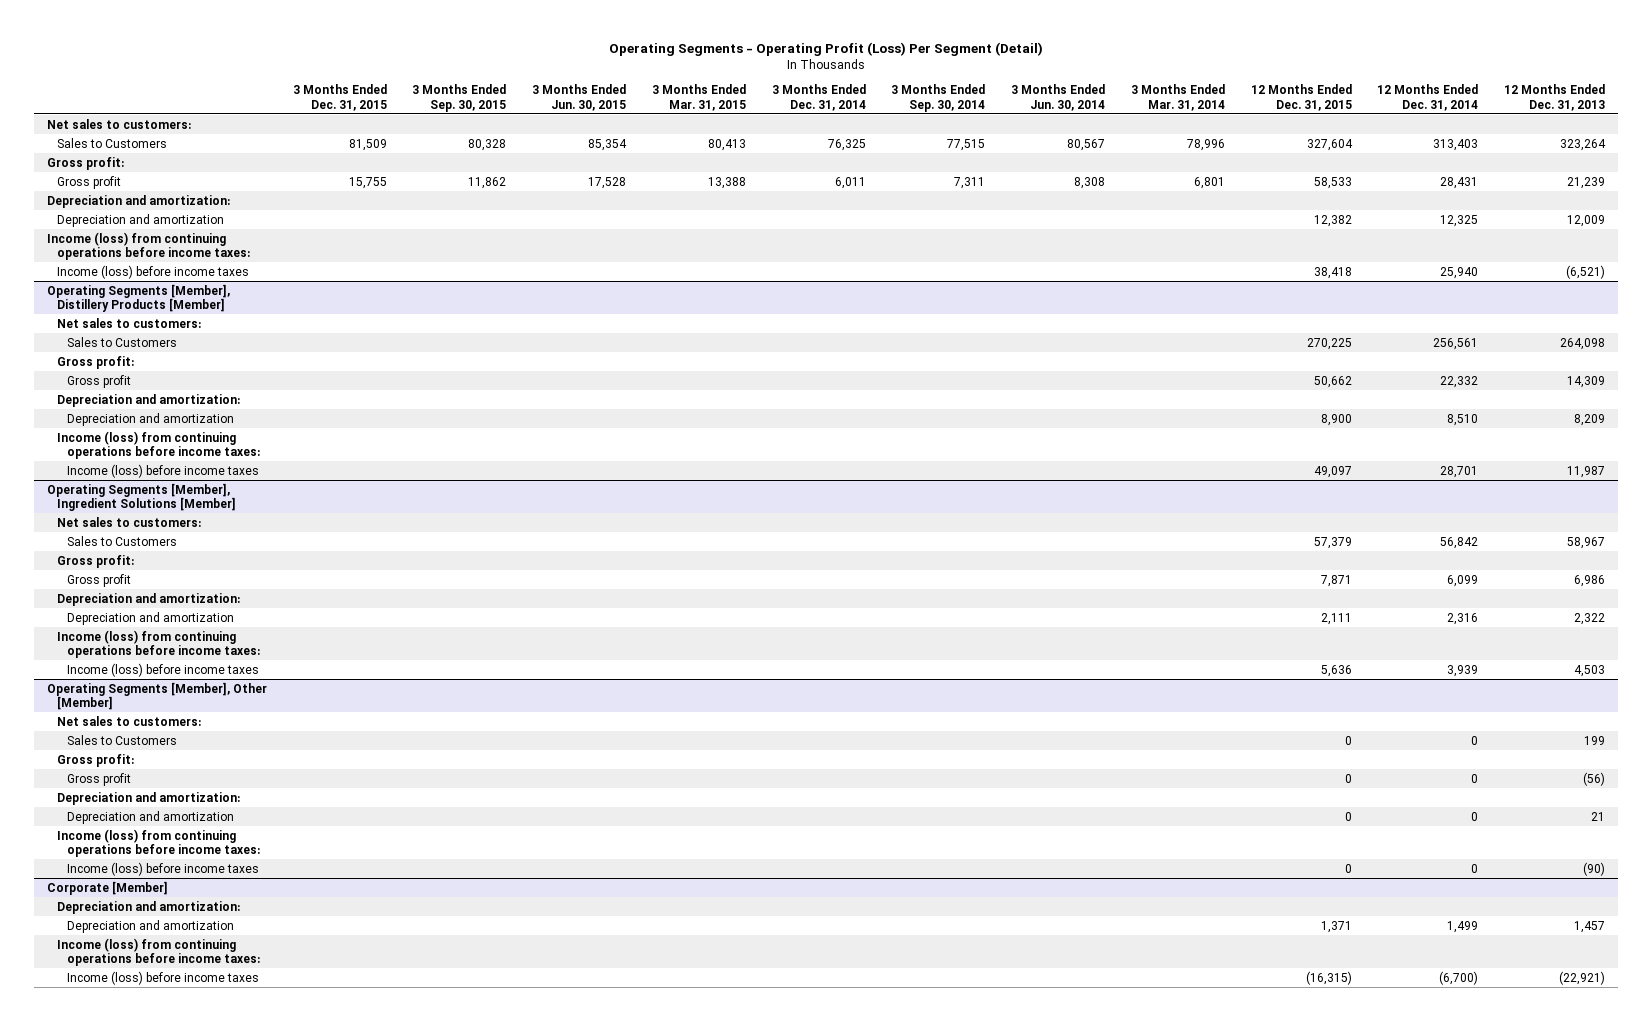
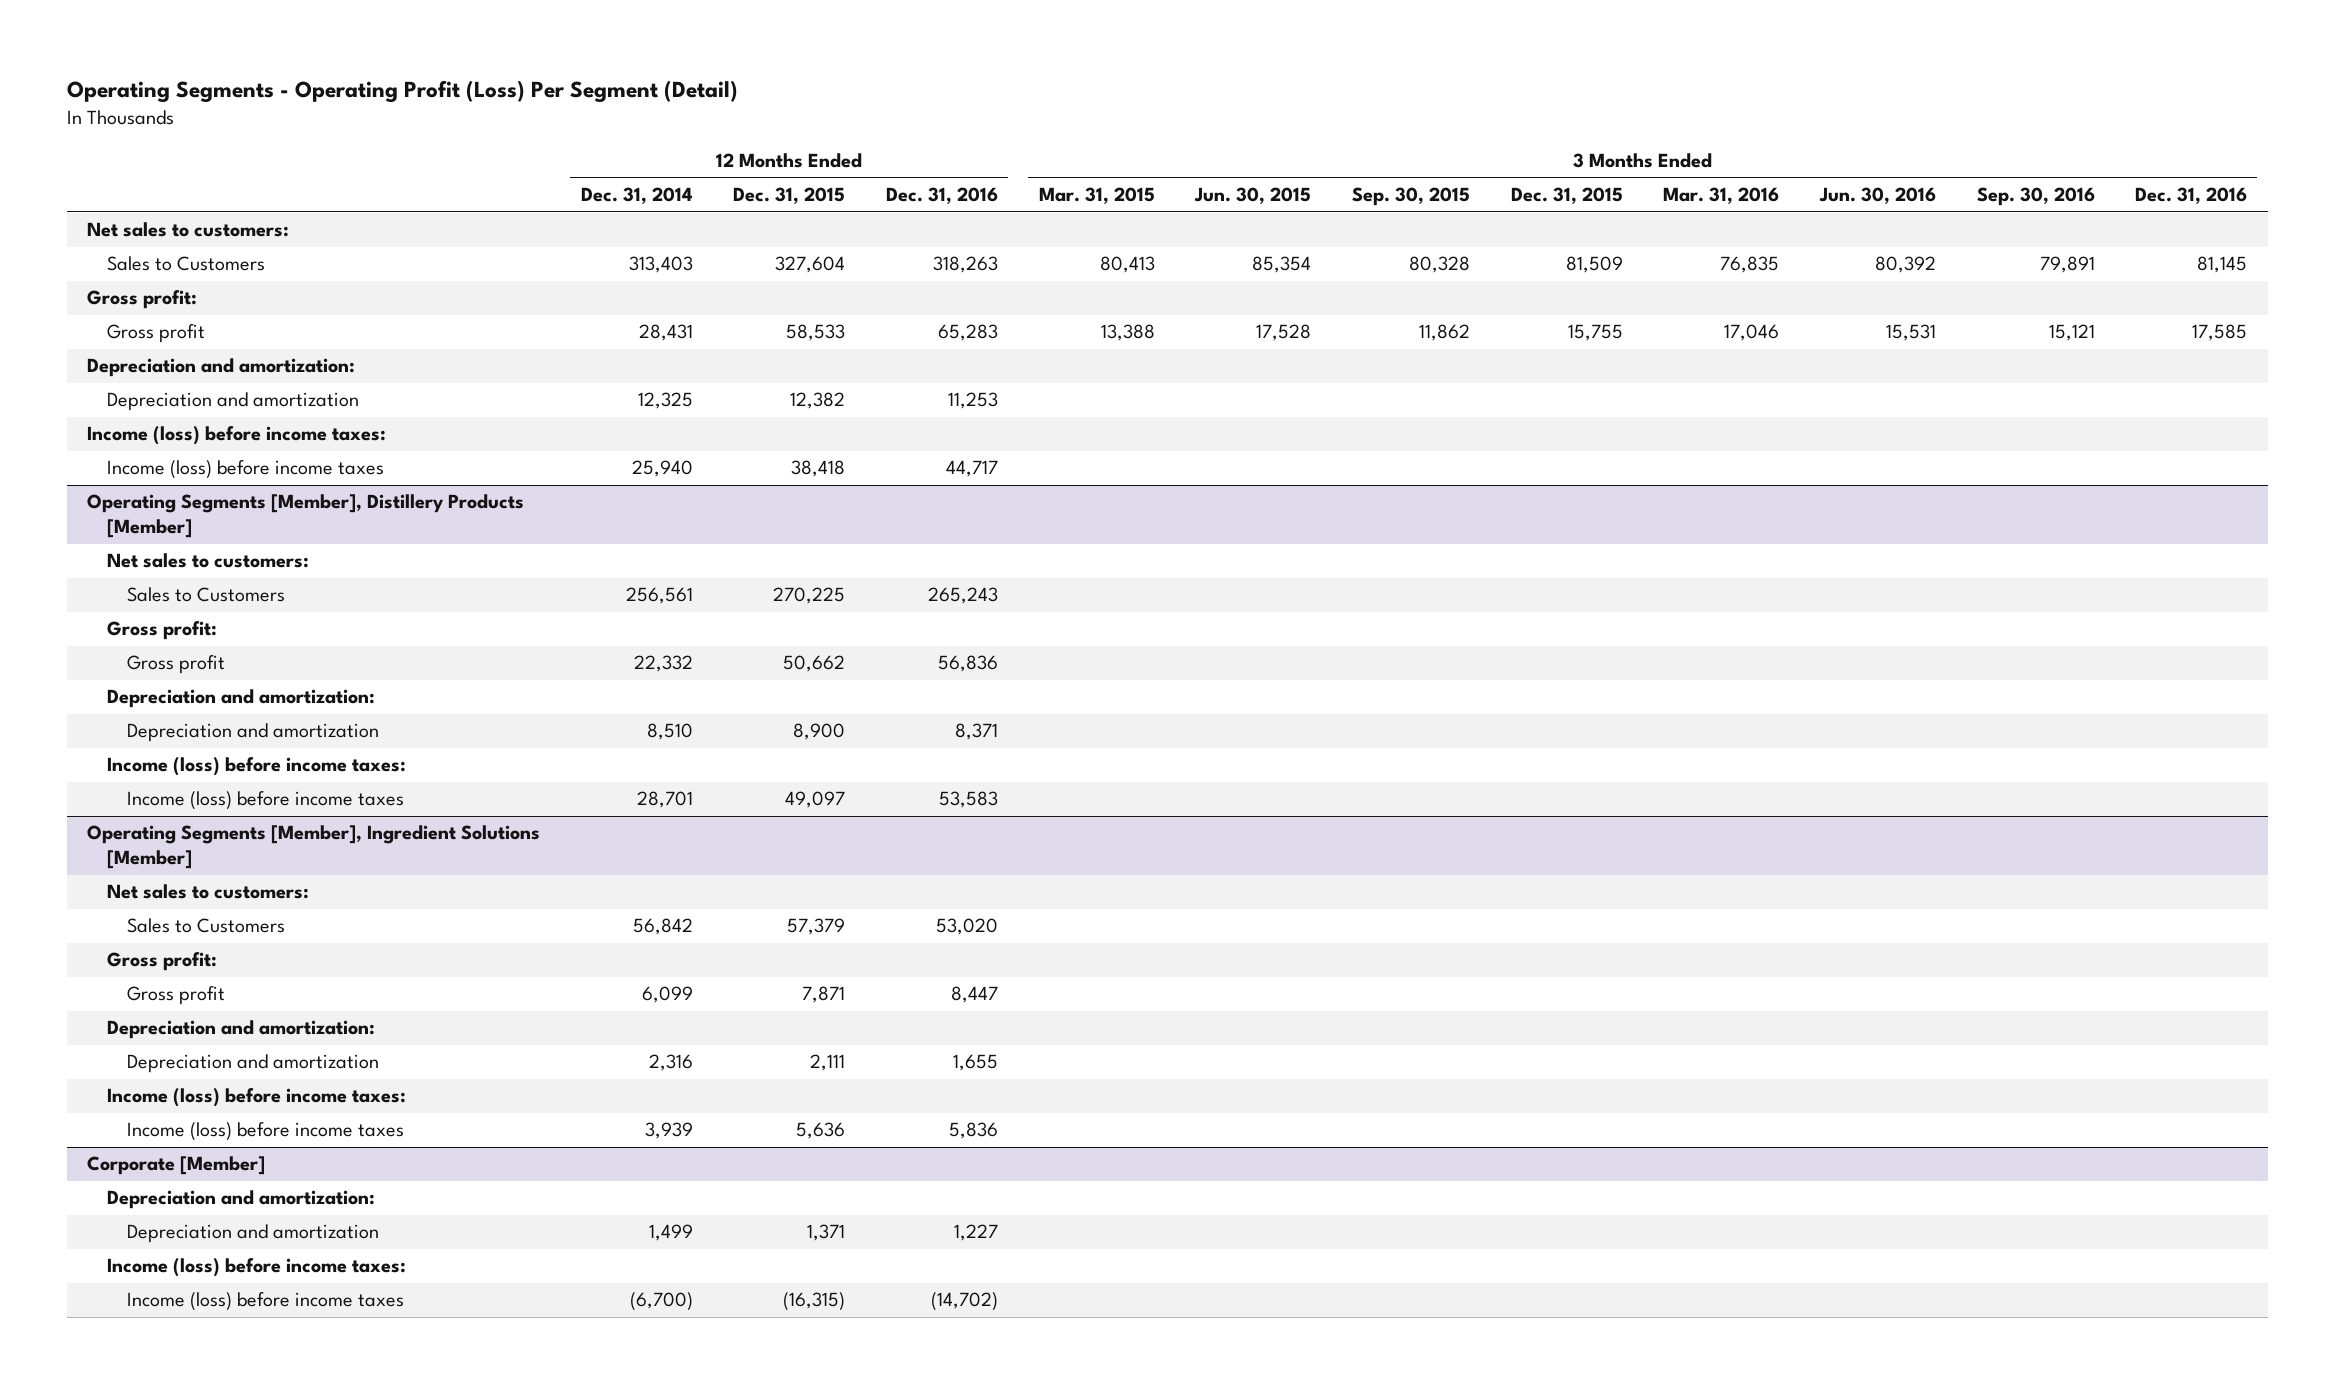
- | 3 Months Ended Dec. 31, 2015 | 3 Months Ended Sep. 30, 2015 | 3 Months Ended Jun. 30, 2015 | 3 Months Ended Mar. 31, 2015 | 3 Months Ended Dec. 31, 2014 | 3 Months Ended Sep. 30, 2014 | 3 Months Ended Jun. 30, 2014 | 3 Months Ended Mar. 31, 2014 | 12 Months Ended Dec. 31, 2015 | 12 Months Ended Dec. 31, 2014 | 12 Months Ended Dec. 31, 2013
+ | 12 Months Ended Dec. 31, 2014 | 12 Months Ended Dec. 31, 2015 | 12 Months Ended Dec. 31, 2016 | 3 Months Ended Mar. 31, 2015 | 3 Months Ended Jun. 30, 2015 | 3 Months Ended Sep. 30, 2015 | 3 Months Ended Dec. 31, 2015 | 3 Months Ended Mar. 31, 2016 | 3 Months Ended Jun. 30, 2016 | 3 Months Ended Sep. 30, 2016 | 3 Months Ended Dec. 31, 2016
- Income (loss) from continuing operations before income taxes:
+ Income (loss) before income taxes:
@ Operating Segments [Member], Distillery Products [Member]
- Income (loss) from continuing operations before income taxes:
+ Income (loss) before income taxes:
@ Operating Segments [Member], Ingredient Solutions [Member]
- Income (loss) from continuing operations before income taxes:
+ Income (loss) before income taxes:
- Operating Segments [Member], Other [Member]
- Net sales to customers:
- Sales to Customers | | | | | | | | | 0 | 0 | 199
- Gross profit:
- Gross profit | | | | | | | | | 0 | 0 | (56)
- Depreciation and amortization:
- Depreciation and amortization | | | | | | | | | 0 | 0 | 21
- Income (loss) from continuing operations before income taxes:
- Income (loss) before income taxes | | | | | | | | | 0 | 0 | (90)
@ Corporate [Member]
- Income (loss) from continuing operations before income taxes:
+ Income (loss) before income taxes:

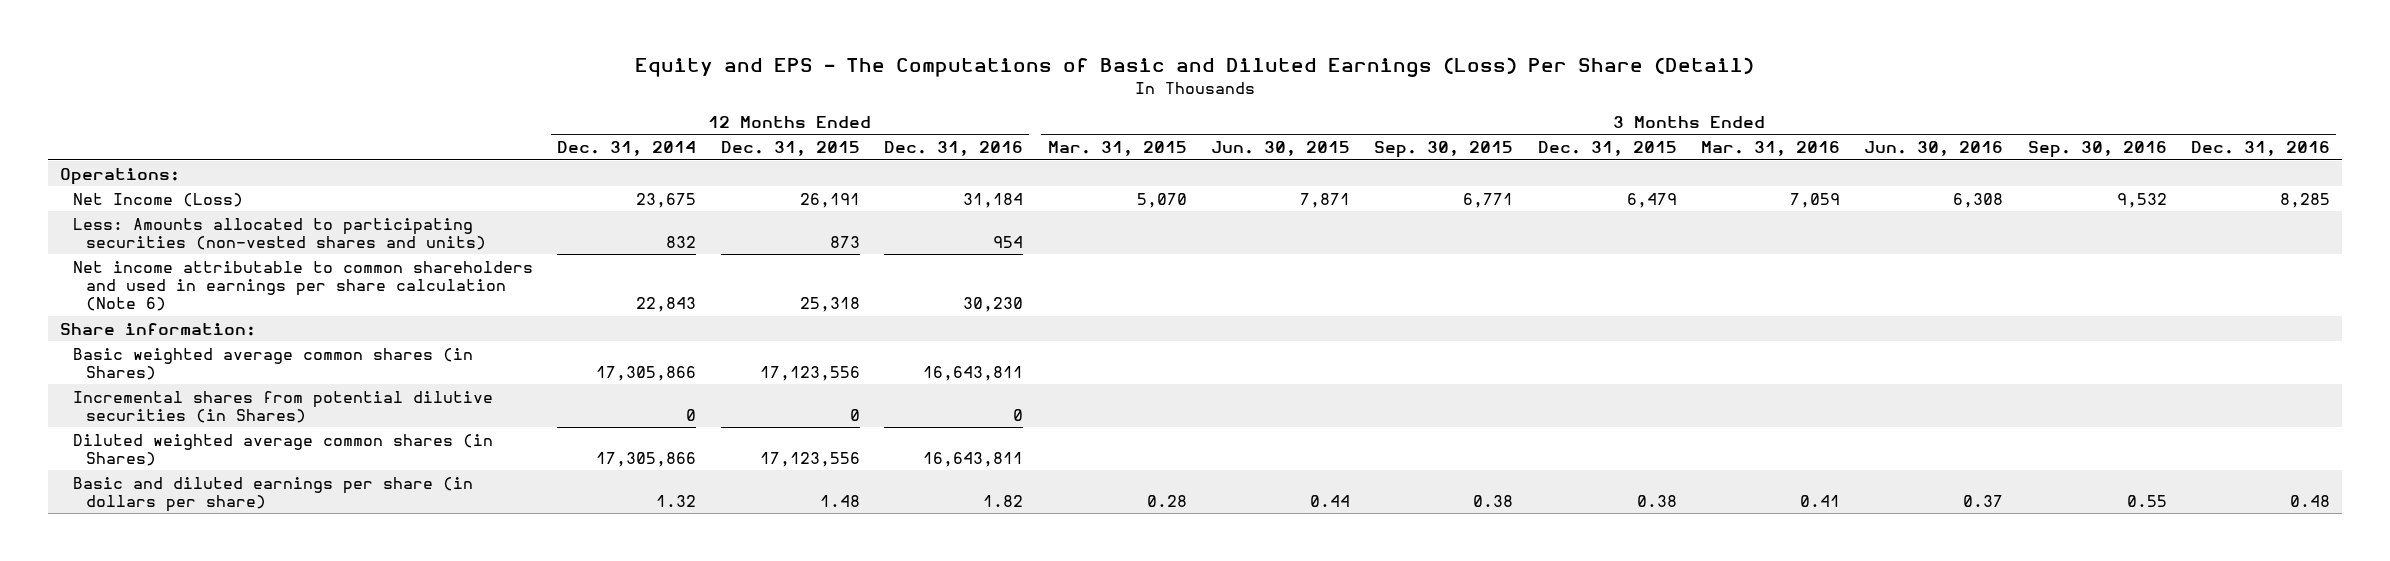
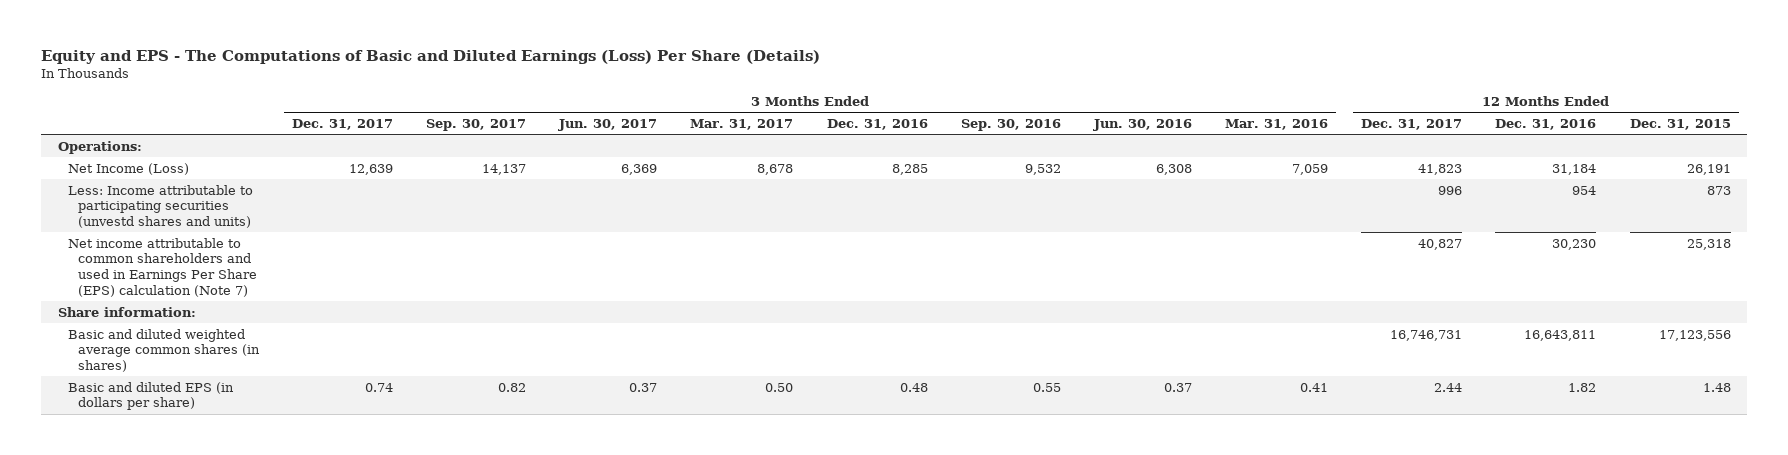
- Equity and EPS - The Computations of Basic and Diluted Earnings (Loss) Per Share (Detail)
+ Equity and EPS - The Computations of Basic and Diluted Earnings (Loss) Per Share (Details)
- | 12 Months Ended Dec. 31, 2014 | 12 Months Ended Dec. 31, 2015 | 12 Months Ended Dec. 31, 2016 | 3 Months Ended Mar. 31, 2015 | 3 Months Ended Jun. 30, 2015 | 3 Months Ended Sep. 30, 2015 | 3 Months Ended Dec. 31, 2015 | 3 Months Ended Mar. 31, 2016 | 3 Months Ended Jun. 30, 2016 | 3 Months Ended Sep. 30, 2016 | 3 Months Ended Dec. 31, 2016
+ | 3 Months Ended Dec. 31, 2017 | 3 Months Ended Sep. 30, 2017 | 3 Months Ended Jun. 30, 2017 | 3 Months Ended Mar. 31, 2017 | 3 Months Ended Dec. 31, 2016 | 3 Months Ended Sep. 30, 2016 | 3 Months Ended Jun. 30, 2016 | 3 Months Ended Mar. 31, 2016 | 12 Months Ended Dec. 31, 2017 | 12 Months Ended Dec. 31, 2016 | 12 Months Ended Dec. 31, 2015
- Less: Amounts allocated to participating securities (non-vested shares and units) | 832 | 873 | 954 | | | | | | | |
- Net income attributable to common shareholders and used in earnings per share calculation (Note 6) | 22,843 | 25,318 | 30,230 | | | | | | | |
+ Less: Income attributable to participating securities (unvestd shares and units) | | | | | | | | | 996 | 954 | 873
+ Net income attributable to common shareholders and used in Earnings Per Share (EPS) calculation (Note 7) | | | | | | | | | 40,827 | 30,230 | 25,318
- Basic weighted average common shares (in Shares) | 17,305,866 | 17,123,556 | 16,643,811 | | | | | | | |
- Incremental shares from potential dilutive securities (in Shares) | 0 | 0 | 0 | | | | | | | |
- Diluted weighted average common shares (in Shares) | 17,305,866 | 17,123,556 | 16,643,811 | | | | | | | |
- Basic and diluted earnings per share (in dollars per share) | 1.32 | 1.48 | 1.82 | 0.28 | 0.44 | 0.38 | 0.38 | 0.41 | 0.37 | 0.55 | 0.48
+ Basic and diluted weighted average common shares (in shares) | | | | | | | | | 16,746,731 | 16,643,811 | 17,123,556
+ Basic and diluted EPS (in dollars per share) | 0.74 | 0.82 | 0.37 | 0.50 | 0.48 | 0.55 | 0.37 | 0.41 | 2.44 | 1.82 | 1.48

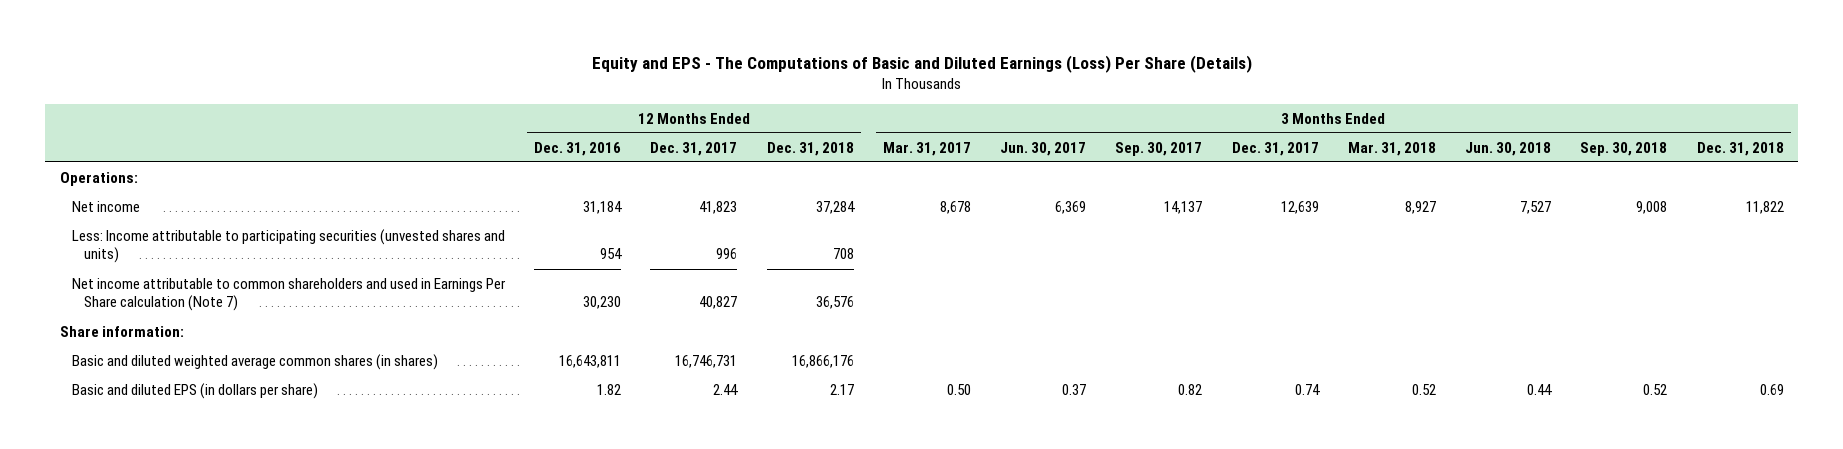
- | 3 Months Ended Dec. 31, 2017 | 3 Months Ended Sep. 30, 2017 | 3 Months Ended Jun. 30, 2017 | 3 Months Ended Mar. 31, 2017 | 3 Months Ended Dec. 31, 2016 | 3 Months Ended Sep. 30, 2016 | 3 Months Ended Jun. 30, 2016 | 3 Months Ended Mar. 31, 2016 | 12 Months Ended Dec. 31, 2017 | 12 Months Ended Dec. 31, 2016 | 12 Months Ended Dec. 31, 2015
+ | 12 Months Ended Dec. 31, 2016 | 12 Months Ended Dec. 31, 2017 | 12 Months Ended Dec. 31, 2018 | 3 Months Ended Mar. 31, 2017 | 3 Months Ended Jun. 30, 2017 | 3 Months Ended Sep. 30, 2017 | 3 Months Ended Dec. 31, 2017 | 3 Months Ended Mar. 31, 2018 | 3 Months Ended Jun. 30, 2018 | 3 Months Ended Sep. 30, 2018 | 3 Months Ended Dec. 31, 2018
- Net Income (Loss) | 12,639 | 14,137 | 6,369 | 8,678 | 8,285 | 9,532 | 6,308 | 7,059 | 41,823 | 31,184 | 26,191
- Less: Income attributable to participating securities (unvestd shares and units) | | | | | | | | | 996 | 954 | 873
- Net income attributable to common shareholders and used in Earnings Per Share (EPS) calculation (Note 7) | | | | | | | | | 40,827 | 30,230 | 25,318
+ Net income | 31,184 | 41,823 | 37,284 | 8,678 | 6,369 | 14,137 | 12,639 | 8,927 | 7,527 | 9,008 | 11,822
+ Less: Income attributable to participating securities (unvested shares and units) | 954 | 996 | 708 | | | | | | | |
+ Net income attributable to common shareholders and used in Earnings Per Share calculation (Note 7) | 30,230 | 40,827 | 36,576 | | | | | | | |

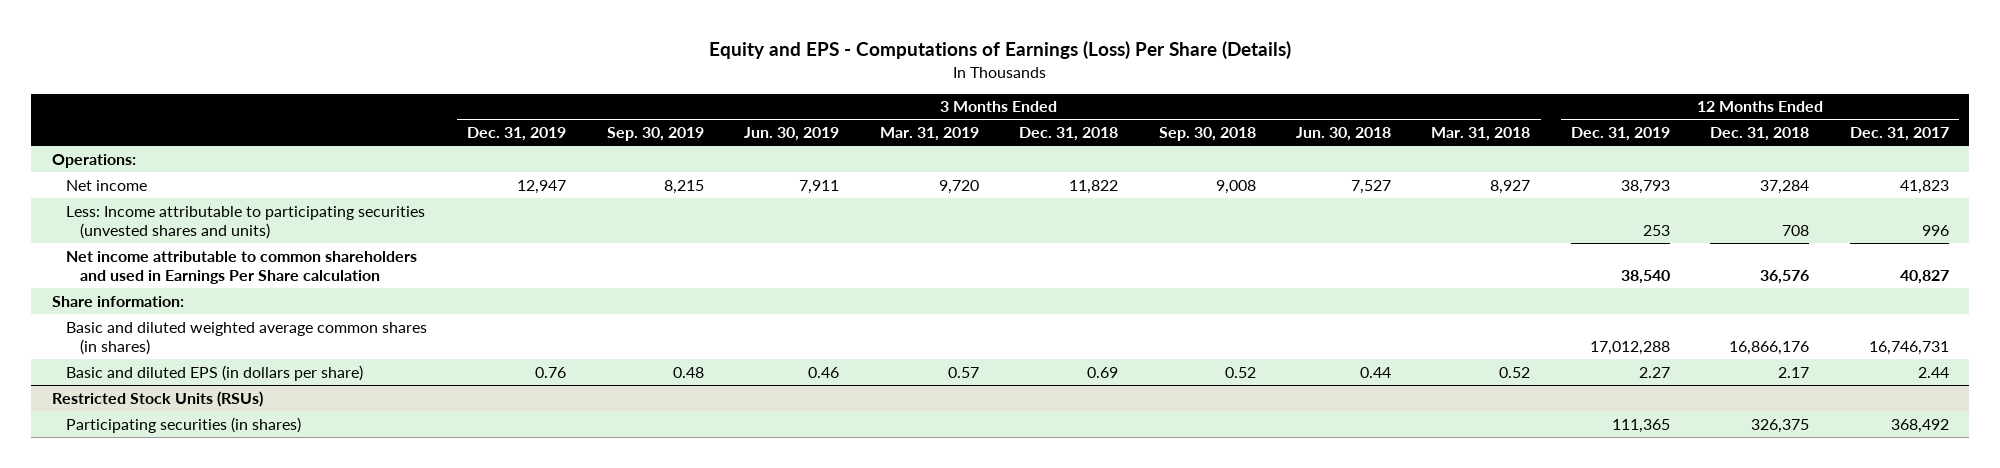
- Equity and EPS - The Computations of Basic and Diluted Earnings (Loss) Per Share (Details)
+ Equity and EPS - Computations of Earnings (Loss) Per Share (Details)
- | 12 Months Ended Dec. 31, 2016 | 12 Months Ended Dec. 31, 2017 | 12 Months Ended Dec. 31, 2018 | 3 Months Ended Mar. 31, 2017 | 3 Months Ended Jun. 30, 2017 | 3 Months Ended Sep. 30, 2017 | 3 Months Ended Dec. 31, 2017 | 3 Months Ended Mar. 31, 2018 | 3 Months Ended Jun. 30, 2018 | 3 Months Ended Sep. 30, 2018 | 3 Months Ended Dec. 31, 2018
+ | 3 Months Ended Dec. 31, 2019 | 3 Months Ended Sep. 30, 2019 | 3 Months Ended Jun. 30, 2019 | 3 Months Ended Mar. 31, 2019 | 3 Months Ended Dec. 31, 2018 | 3 Months Ended Sep. 30, 2018 | 3 Months Ended Jun. 30, 2018 | 3 Months Ended Mar. 31, 2018 | 12 Months Ended Dec. 31, 2019 | 12 Months Ended Dec. 31, 2018 | 12 Months Ended Dec. 31, 2017
- Net income attributable to common shareholders and used in Earnings Per Share calculation (Note 7) | 30,230 | 40,827 | 36,576 | | | | | | | |
+ Net income attributable to common shareholders and used in Earnings Per Share calculation | | | | | | | | | 38,540 | 36,576 | 40,827
+ Restricted Stock Units (RSUs)
+ Participating securities (in shares) | | | | | | | | | 111,365 | 326,375 | 368,492

